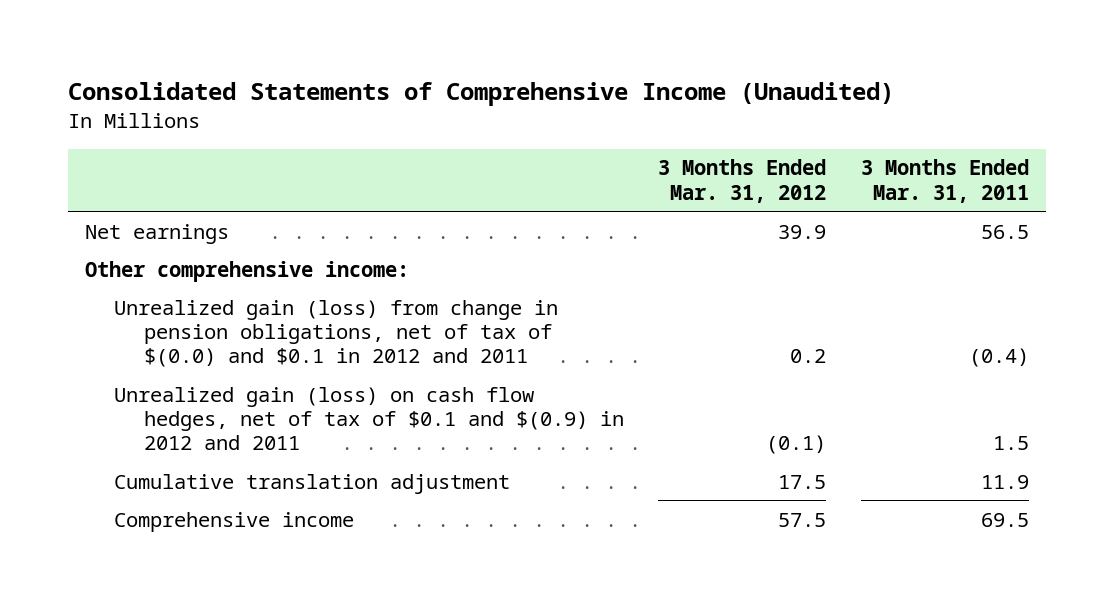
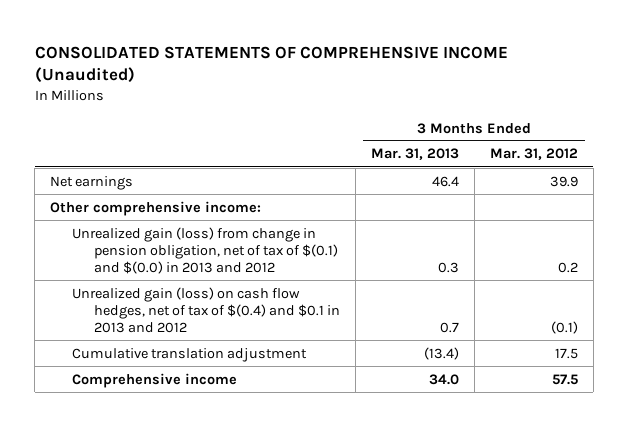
- Consolidated Statements of Comprehensive Income (Unaudited)
+ CONSOLIDATED STATEMENTS OF COMPREHENSIVE INCOME (Unaudited)
- | 3 Months Ended Mar. 31, 2012 | 3 Months Ended Mar. 31, 2011
+ | 3 Months Ended Mar. 31, 2013 | 3 Months Ended Mar. 31, 2012
- Unrealized gain (loss) from change in pension obligations, net of tax of $(0.0) and $0.1 in 2012 and 2011 | 0.2 | (0.4)
- Unrealized gain (loss) on cash flow hedges, net of tax of $0.1 and $(0.9) in 2012 and 2011 | (0.1) | 1.5
+ Unrealized gain (loss) from change in pension obligation, net of tax of $(0.1) and $(0.0) in 2013 and 2012 | 0.3 | 0.2
+ Unrealized gain (loss) on cash flow hedges, net of tax of $(0.4) and $0.1 in 2013 and 2012 | 0.7 | (0.1)

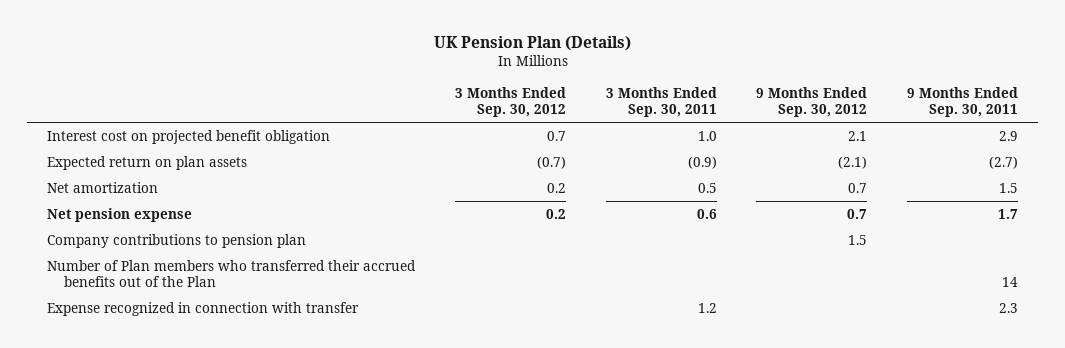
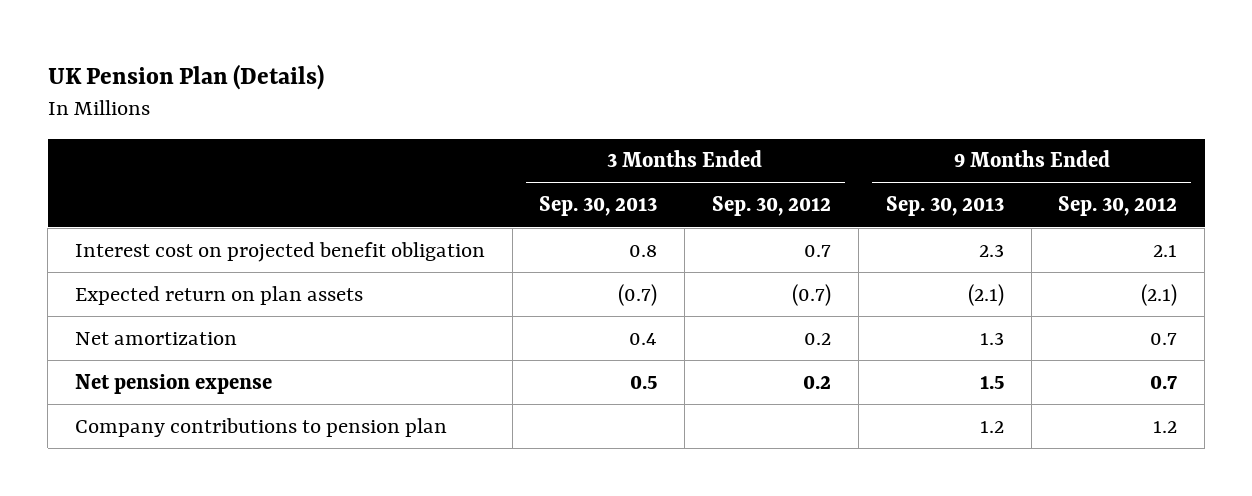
- | 3 Months Ended Sep. 30, 2012 | 3 Months Ended Sep. 30, 2011 | 9 Months Ended Sep. 30, 2012 | 9 Months Ended Sep. 30, 2011
+ | 3 Months Ended Sep. 30, 2013 | 3 Months Ended Sep. 30, 2012 | 9 Months Ended Sep. 30, 2013 | 9 Months Ended Sep. 30, 2012
- Company contributions to pension plan | | | 1.5 |
- Number of Plan members who transferred their accrued benefits out of the Plan | | | | 14
- Expense recognized in connection with transfer | | 1.2 | | 2.3
+ Company contributions to pension plan | | | 1.2 | 1.2

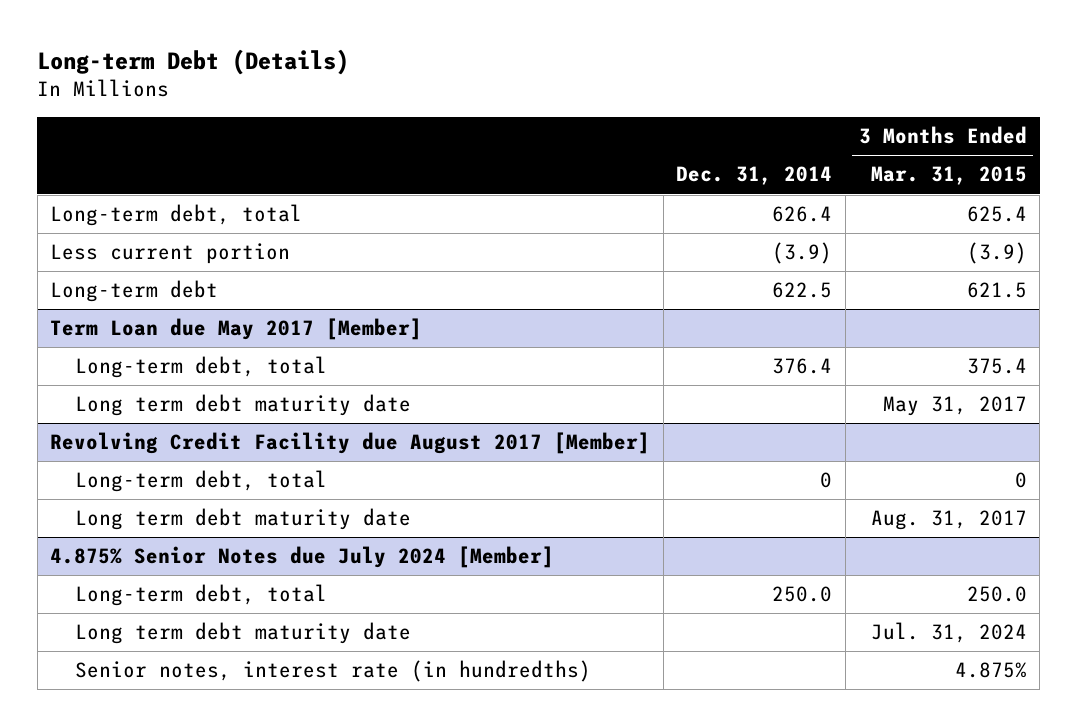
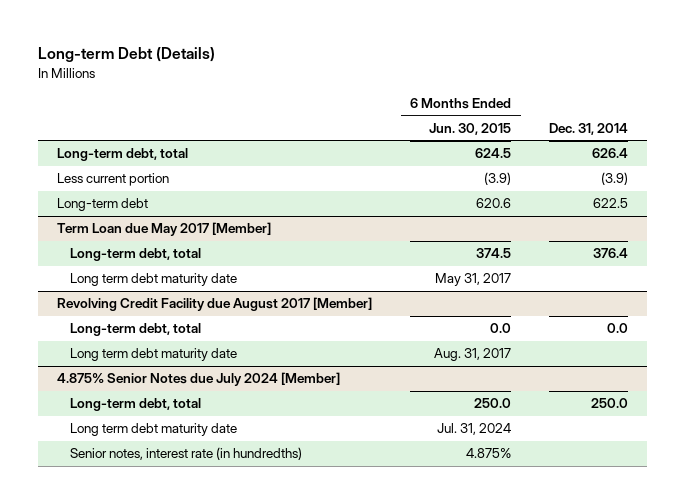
- | Dec. 31, 2014 | 3 Months Ended Mar. 31, 2015
+ | 6 Months Ended Jun. 30, 2015 | Dec. 31, 2014
@ Revolving Credit Facility due August 2017 [Member]
- Long-term debt, total | 0 | 0
+ Long-term debt, total | 0.0 | 0.0

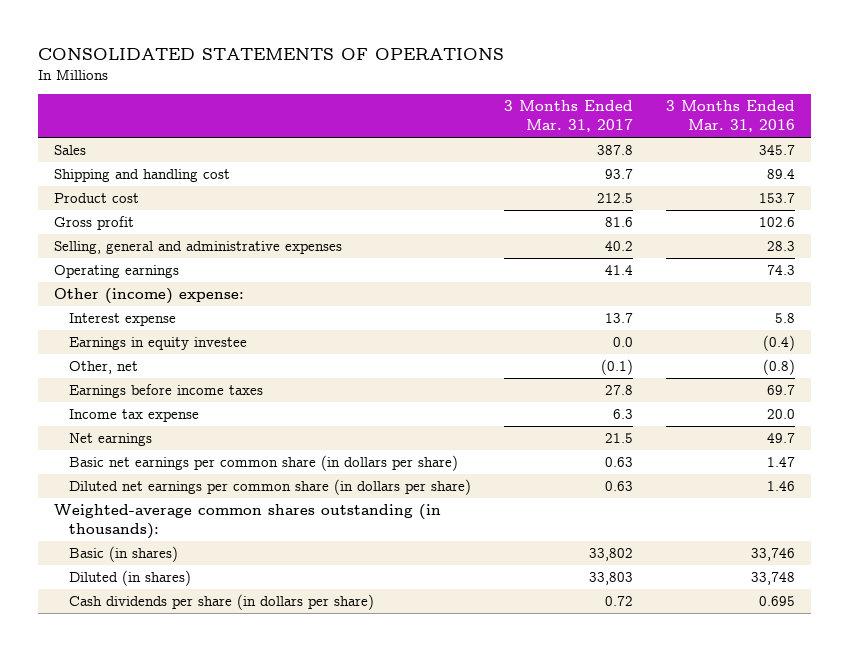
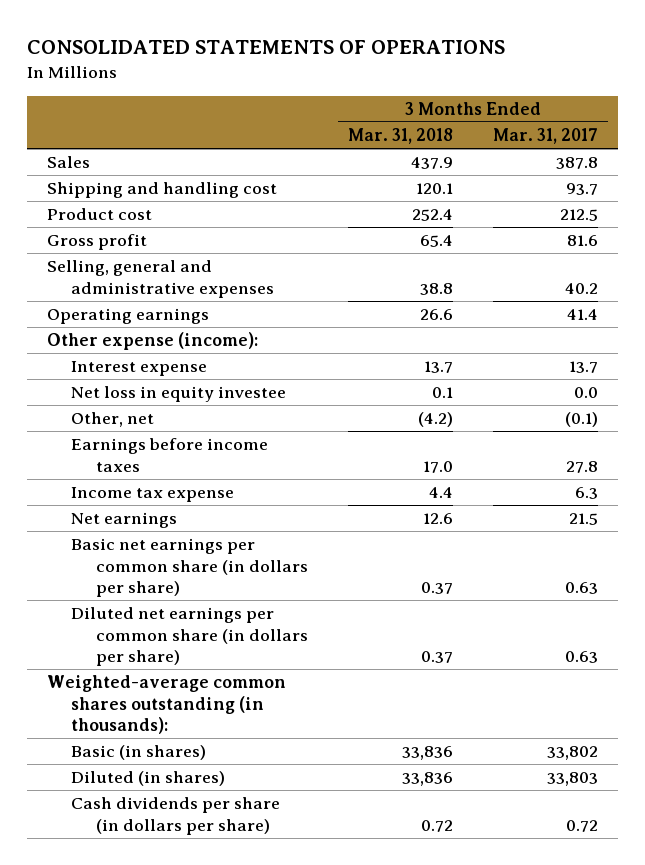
- | 3 Months Ended Mar. 31, 2017 | 3 Months Ended Mar. 31, 2016
+ | 3 Months Ended Mar. 31, 2018 | 3 Months Ended Mar. 31, 2017
- Other (income) expense:
+ Other expense (income):
- Earnings in equity investee | 0.0 | (0.4)
+ Net loss in equity investee | 0.1 | 0.0

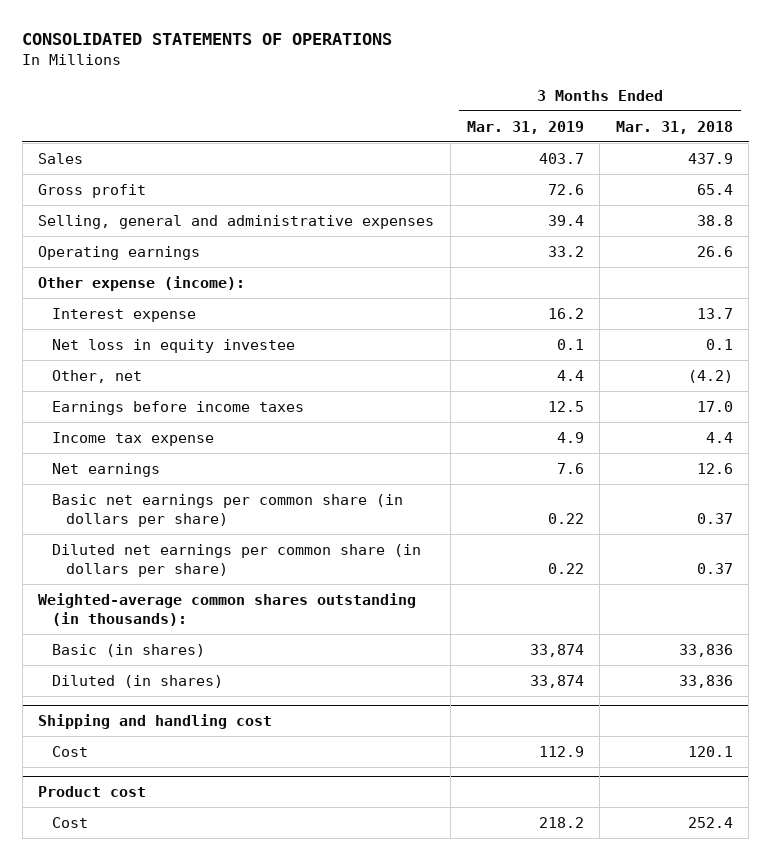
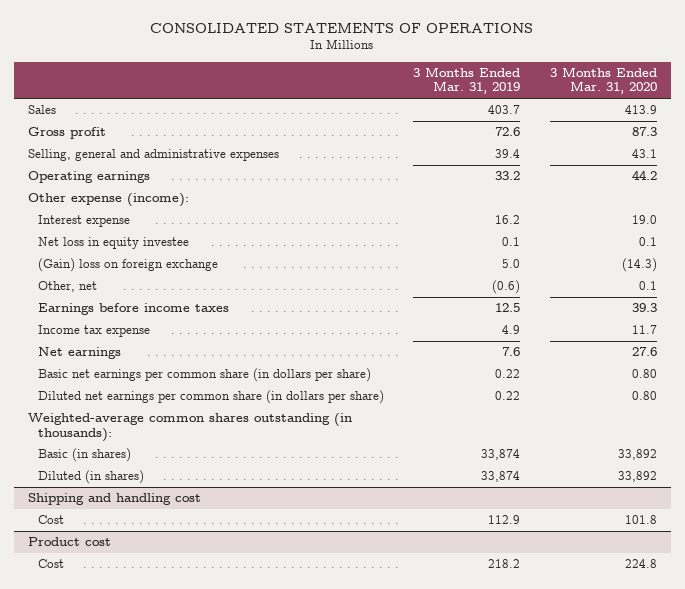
- | 3 Months Ended Mar. 31, 2019 | 3 Months Ended Mar. 31, 2018
+ | 3 Months Ended Mar. 31, 2019 | 3 Months Ended Mar. 31, 2020
- Other, net | 4.4 | (4.2)
+ (Gain) loss on foreign exchange | 5.0 | (14.3)
+ Other, net | (0.6) | 0.1

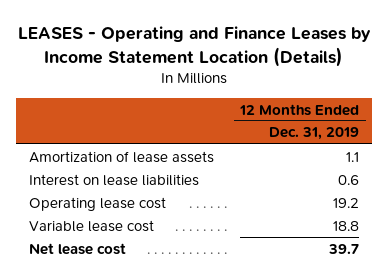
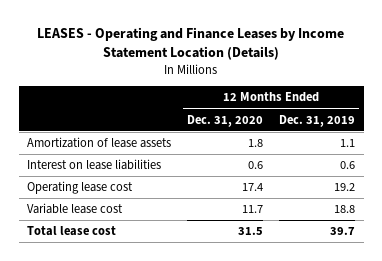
- | 12 Months Ended Dec. 31, 2019
+ | 12 Months Ended Dec. 31, 2020 | 12 Months Ended Dec. 31, 2019
- Net lease cost | 39.7
+ Total lease cost | 31.5 | 39.7

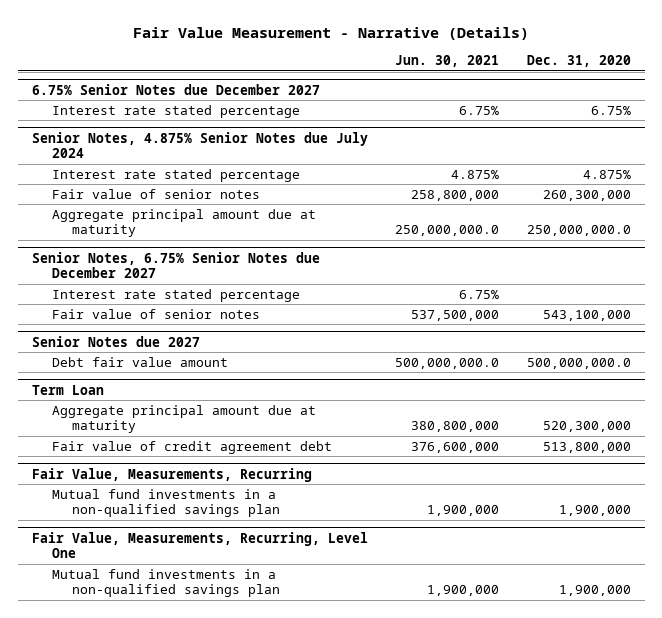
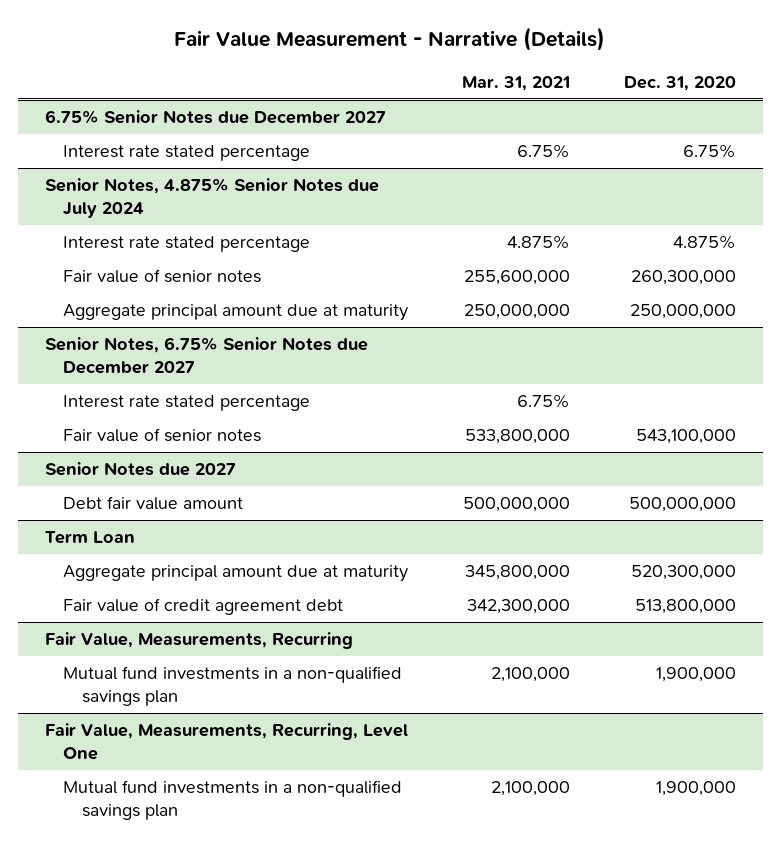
- | Jun. 30, 2021 | Dec. 31, 2020
+ | Mar. 31, 2021 | Dec. 31, 2020
@ Senior Notes, 4.875% Senior Notes due July 2024
- Aggregate principal amount due at maturity | 250,000,000.0 | 250,000,000.0
+ Aggregate principal amount due at maturity | 250,000,000 | 250,000,000
@ Senior Notes due 2027
- Debt fair value amount | 500,000,000.0 | 500,000,000.0
+ Debt fair value amount | 500,000,000 | 500,000,000

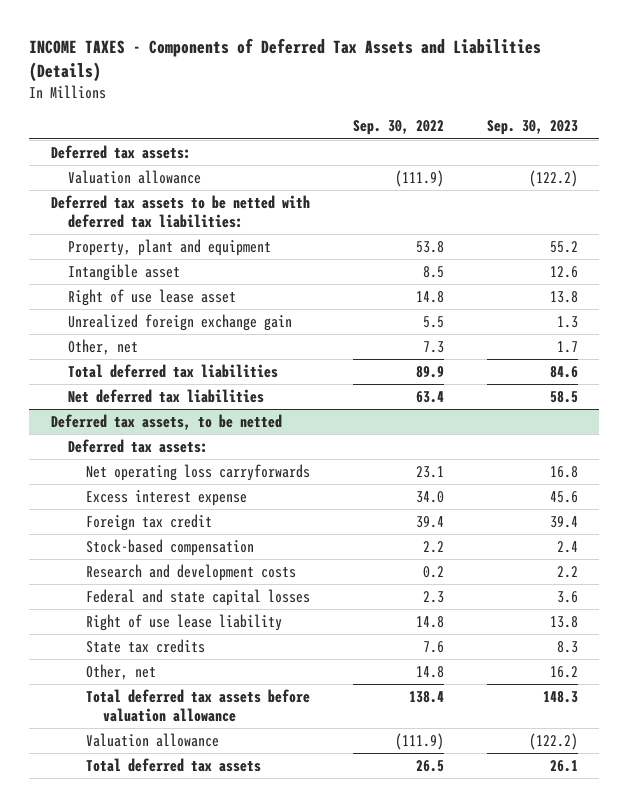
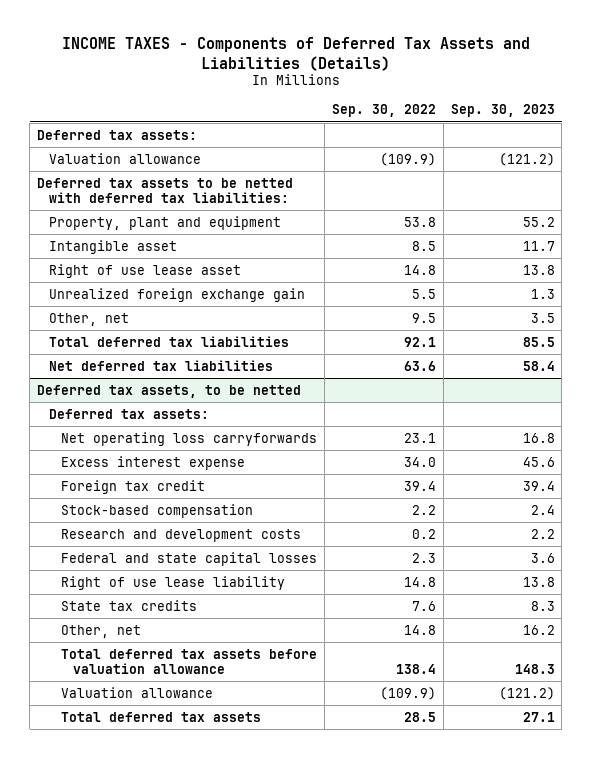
- Valuation allowance | (111.9) | (122.2)
+ Valuation allowance | (109.9) | (121.2)
- Intangible asset | 8.5 | 12.6
+ Intangible asset | 8.5 | 11.7
- Other, net | 7.3 | 1.7
- Total deferred tax liabilities | 89.9 | 84.6
- Net deferred tax liabilities | 63.4 | 58.5
+ Other, net | 9.5 | 3.5
+ Total deferred tax liabilities | 92.1 | 85.5
+ Net deferred tax liabilities | 63.6 | 58.4
@ Deferred tax assets, to be netted
- Valuation allowance | (111.9) | (122.2)
- Total deferred tax assets | 26.5 | 26.1
+ Valuation allowance | (109.9) | (121.2)
+ Total deferred tax assets | 28.5 | 27.1

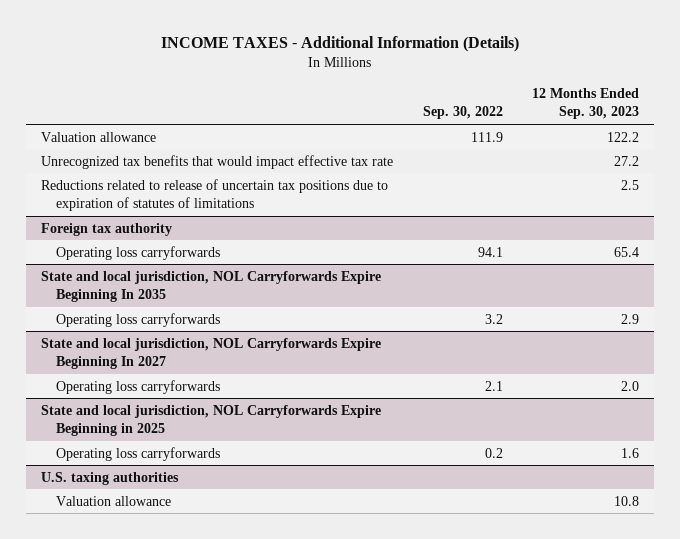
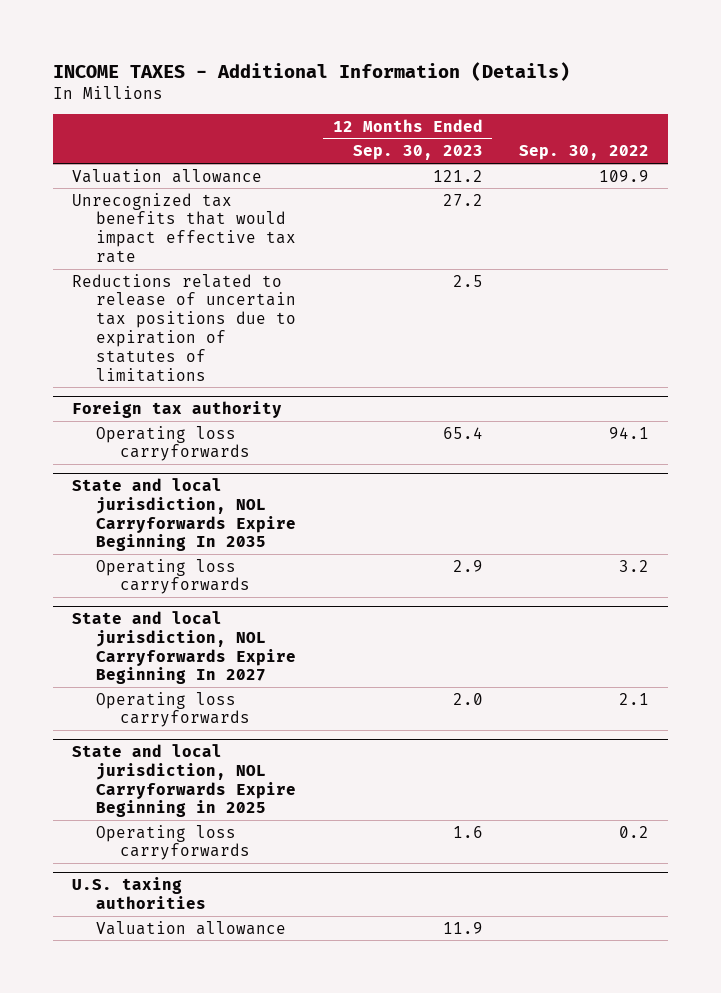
- | Sep. 30, 2022 | 12 Months Ended Sep. 30, 2023
+ | 12 Months Ended Sep. 30, 2023 | Sep. 30, 2022
- Valuation allowance | 111.9 | 122.2
+ Valuation allowance | 121.2 | 109.9
@ U.S. taxing authorities
- Valuation allowance | | 10.8
+ Valuation allowance | 11.9 |

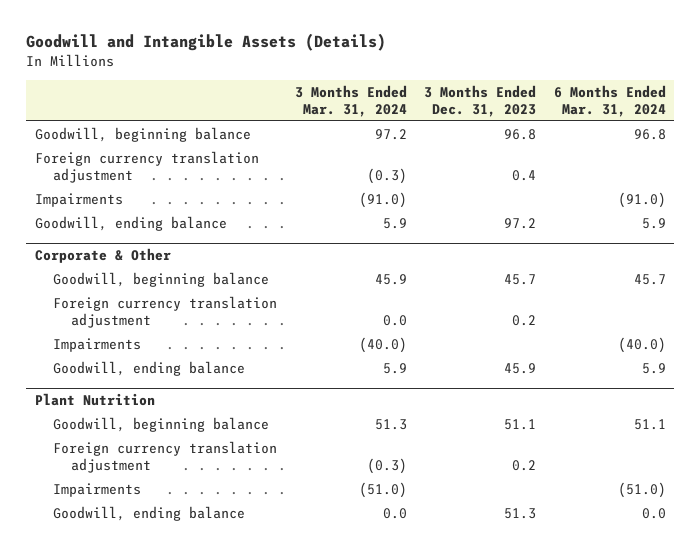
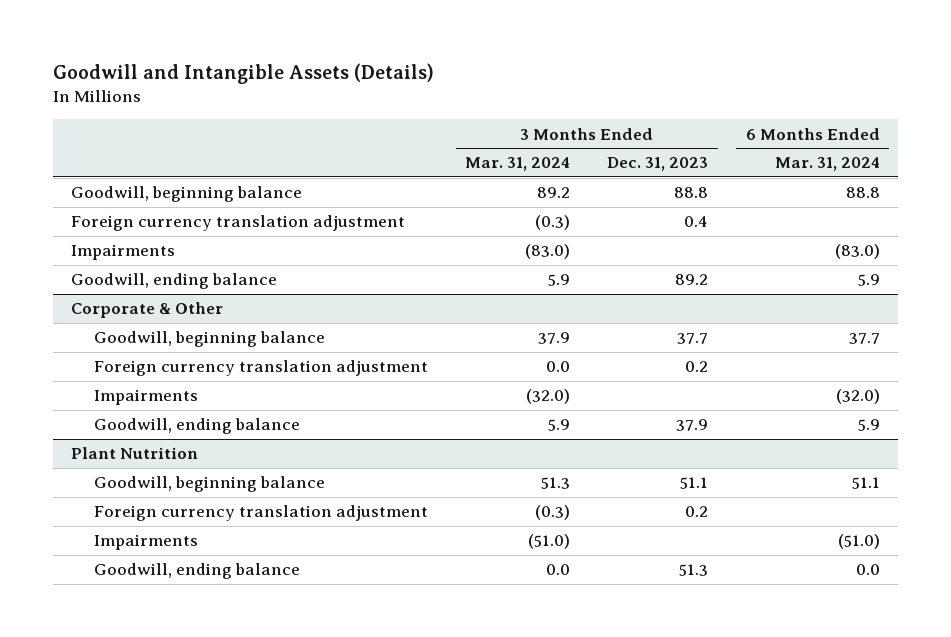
- Goodwill, beginning balance | 97.2 | 96.8 | 96.8
+ Goodwill, beginning balance | 89.2 | 88.8 | 88.8
- Impairments | (91.0) | | (91.0)
- Goodwill, ending balance | 5.9 | 97.2 | 5.9
+ Impairments | (83.0) | | (83.0)
+ Goodwill, ending balance | 5.9 | 89.2 | 5.9
@ Corporate & Other
- Goodwill, beginning balance | 45.9 | 45.7 | 45.7
+ Goodwill, beginning balance | 37.9 | 37.7 | 37.7
- Impairments | (40.0) | | (40.0)
- Goodwill, ending balance | 5.9 | 45.9 | 5.9
+ Impairments | (32.0) | | (32.0)
+ Goodwill, ending balance | 5.9 | 37.9 | 5.9

